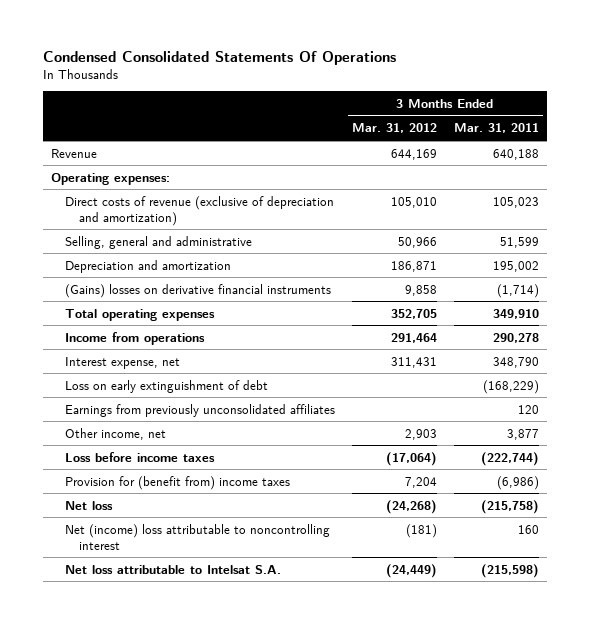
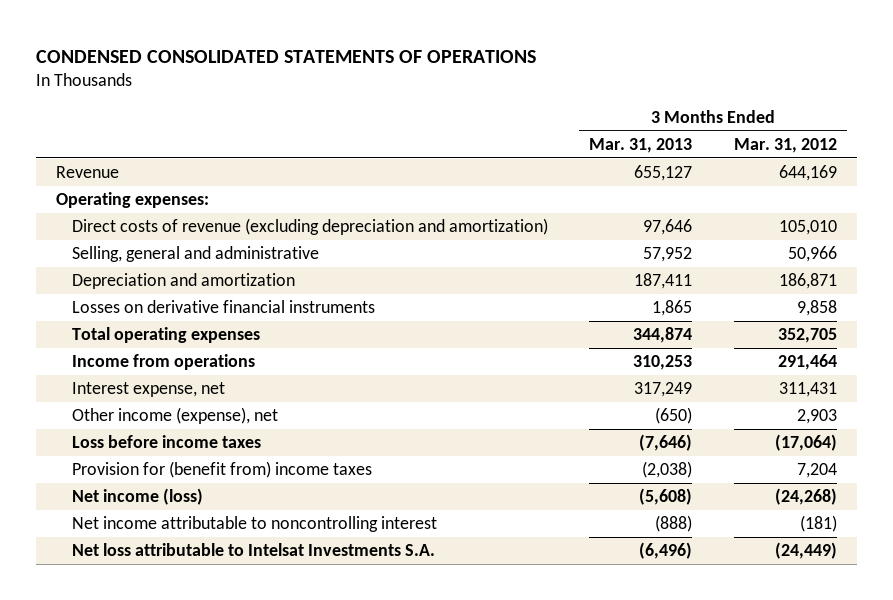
- Condensed Consolidated Statements Of Operations
+ CONDENSED CONSOLIDATED STATEMENTS OF OPERATIONS
- | 3 Months Ended Mar. 31, 2012 | 3 Months Ended Mar. 31, 2011
+ | 3 Months Ended Mar. 31, 2013 | 3 Months Ended Mar. 31, 2012
- Direct costs of revenue (exclusive of depreciation and amortization) | 105,010 | 105,023
+ Direct costs of revenue (excluding depreciation and amortization) | 97,646 | 105,010
- (Gains) losses on derivative financial instruments | 9,858 | (1,714)
+ Losses on derivative financial instruments | 1,865 | 9,858
- Loss on early extinguishment of debt | | (168,229)
- Earnings from previously unconsolidated affiliates | | 120
- Other income, net | 2,903 | 3,877
+ Other income (expense), net | (650) | 2,903
- Net loss | (24,268) | (215,758)
- Net (income) loss attributable to noncontrolling interest | (181) | 160
- Net loss attributable to Intelsat S.A. | (24,449) | (215,598)
+ Net income (loss) | (5,608) | (24,268)
+ Net income attributable to noncontrolling interest | (888) | (181)
+ Net loss attributable to Intelsat Investments S.A. | (6,496) | (24,449)

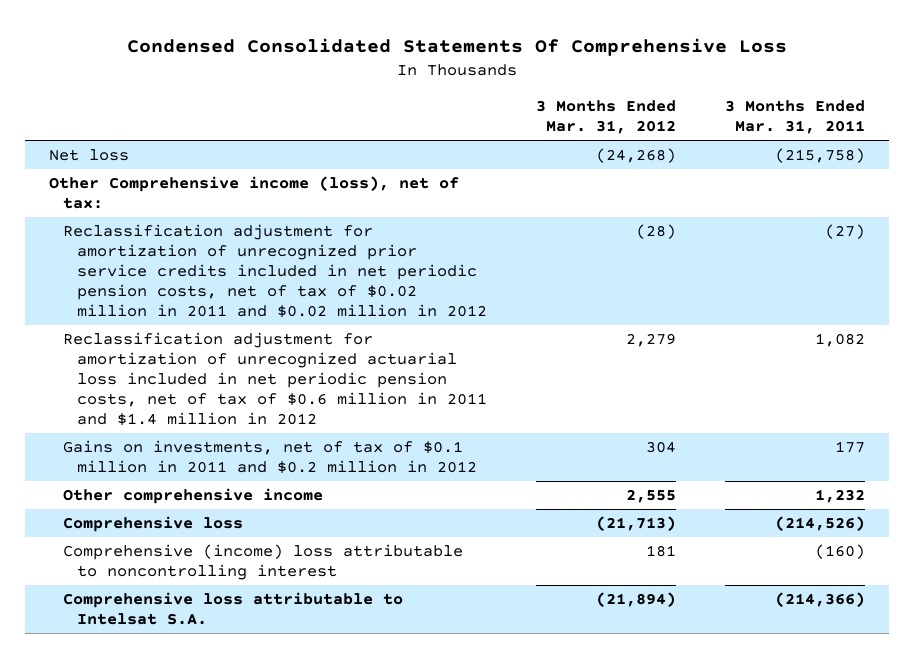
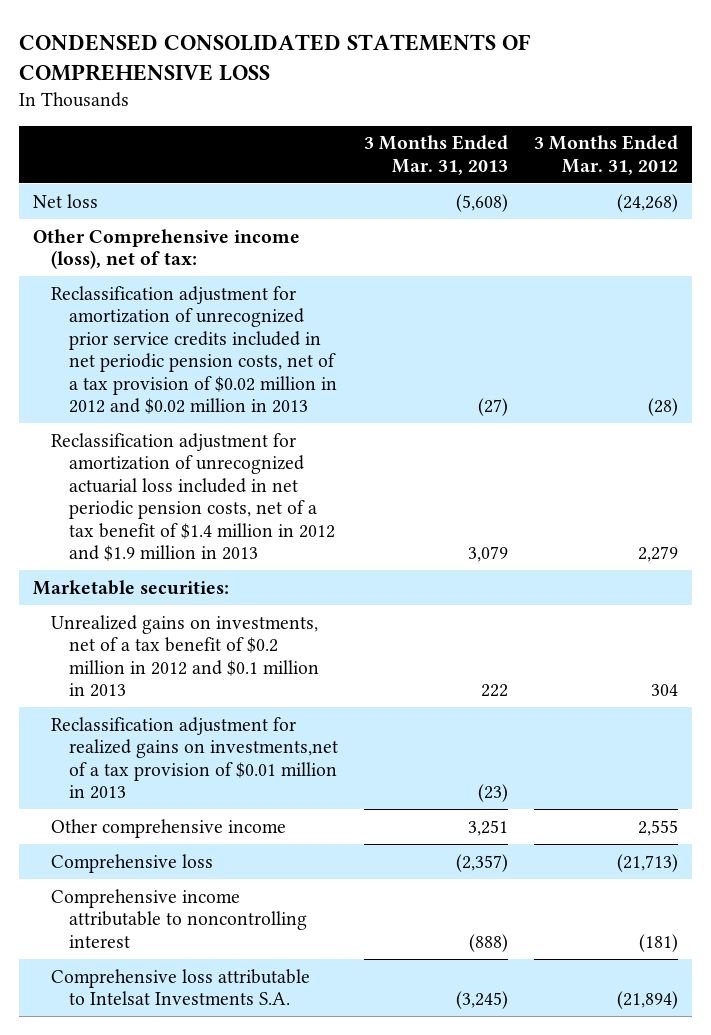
- Condensed Consolidated Statements Of Comprehensive Loss
+ CONDENSED CONSOLIDATED STATEMENTS OF COMPREHENSIVE LOSS
- | 3 Months Ended Mar. 31, 2012 | 3 Months Ended Mar. 31, 2011
+ | 3 Months Ended Mar. 31, 2013 | 3 Months Ended Mar. 31, 2012
- Reclassification adjustment for amortization of unrecognized prior service credits included in net periodic pension costs, net of tax of $0.02 million in 2011 and $0.02 million in 2012 | (28) | (27)
- Reclassification adjustment for amortization of unrecognized actuarial loss included in net periodic pension costs, net of tax of $0.6 million in 2011 and $1.4 million in 2012 | 2,279 | 1,082
- Gains on investments, net of tax of $0.1 million in 2011 and $0.2 million in 2012 | 304 | 177
+ Reclassification adjustment for amortization of unrecognized prior service credits included in net periodic pension costs, net of a tax provision of $0.02 million in 2012 and $0.02 million in 2013 | (27) | (28)
+ Reclassification adjustment for amortization of unrecognized actuarial loss included in net periodic pension costs, net of a tax benefit of $1.4 million in 2012 and $1.9 million in 2013 | 3,079 | 2,279
+ Marketable securities:
+ Unrealized gains on investments, net of a tax benefit of $0.2 million in 2012 and $0.1 million in 2013 | 222 | 304
+ Reclassification adjustment for realized gains on investments,net of a tax provision of $0.01 million in 2013 | (23) |
- Comprehensive (income) loss attributable to noncontrolling interest | 181 | (160)
- Comprehensive loss attributable to Intelsat S.A. | (21,894) | (214,366)
+ Comprehensive income attributable to noncontrolling interest | (888) | (181)
+ Comprehensive loss attributable to Intelsat Investments S.A. | (3,245) | (21,894)

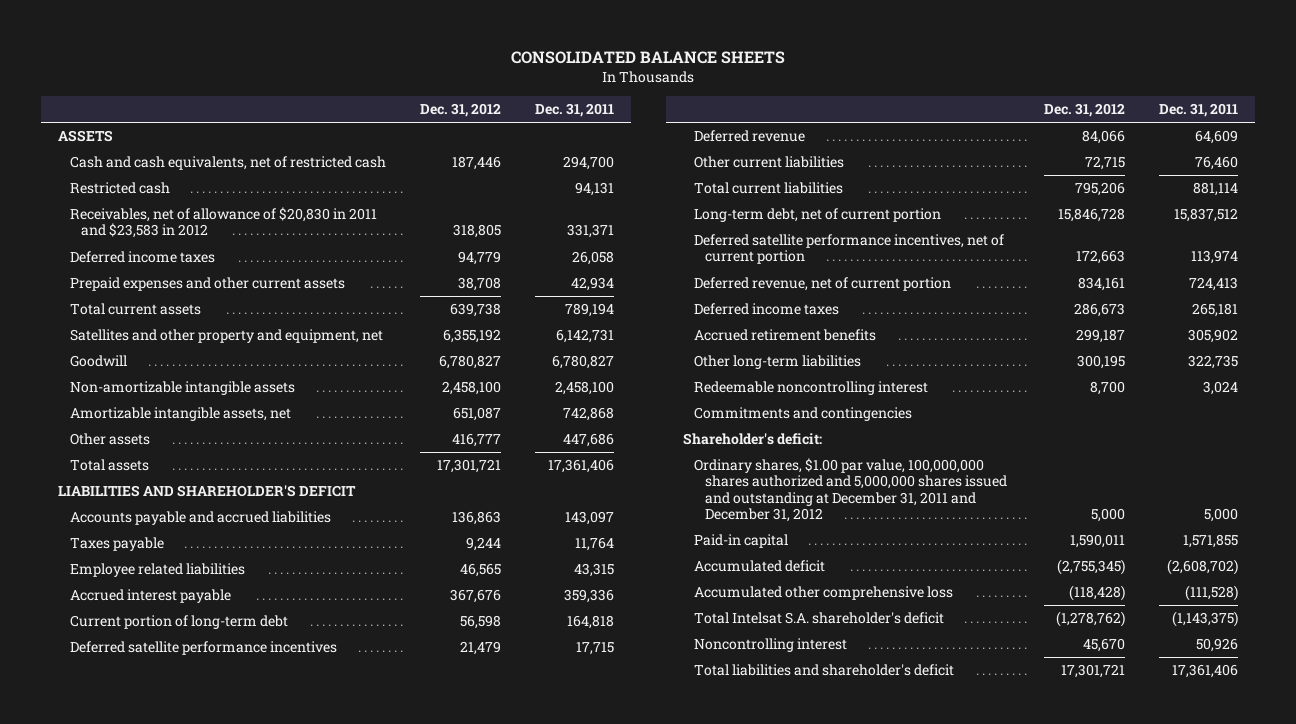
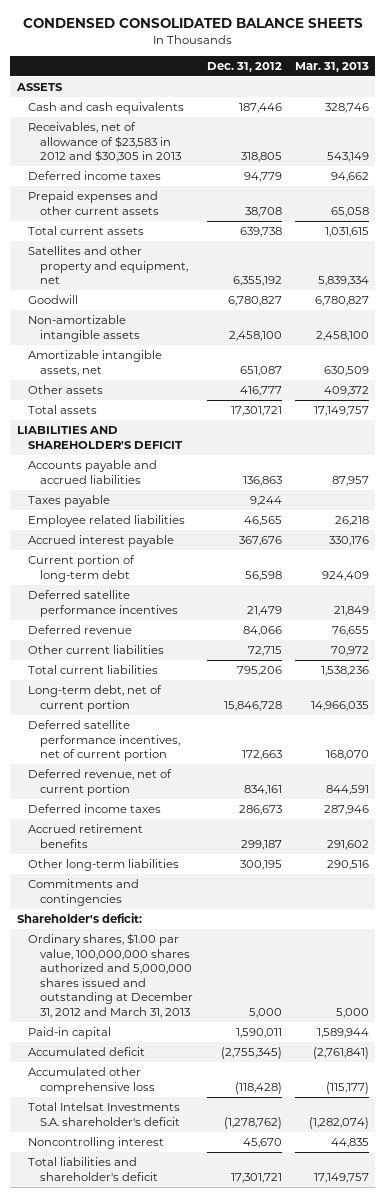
- CONSOLIDATED BALANCE SHEETS
+ CONDENSED CONSOLIDATED BALANCE SHEETS
- | Dec. 31, 2012 | Dec. 31, 2011
+ | Dec. 31, 2012 | Mar. 31, 2013
- Cash and cash equivalents, net of restricted cash | 187,446 | 294,700
- Restricted cash | | 94,131
- Receivables, net of allowance of $20,830 in 2011 and $23,583 in 2012 | 318,805 | 331,371
+ Cash and cash equivalents | 187,446 | 328,746
+ Receivables, net of allowance of $23,583 in 2012 and $30,305 in 2013 | 318,805 | 543,149
- Redeemable noncontrolling interest | 8,700 | 3,024
- Ordinary shares, $1.00 par value, 100,000,000 shares authorized and 5,000,000 shares issued and outstanding at December 31, 2011 and December 31, 2012 | 5,000 | 5,000
+ Ordinary shares, $1.00 par value, 100,000,000 shares authorized and 5,000,000 shares issued and outstanding at December 31, 2012 and March 31, 2013 | 5,000 | 5,000
- Total Intelsat S.A. shareholder's deficit | (1,278,762) | (1,143,375)
+ Total Intelsat Investments S.A. shareholder's deficit | (1,278,762) | (1,282,074)

